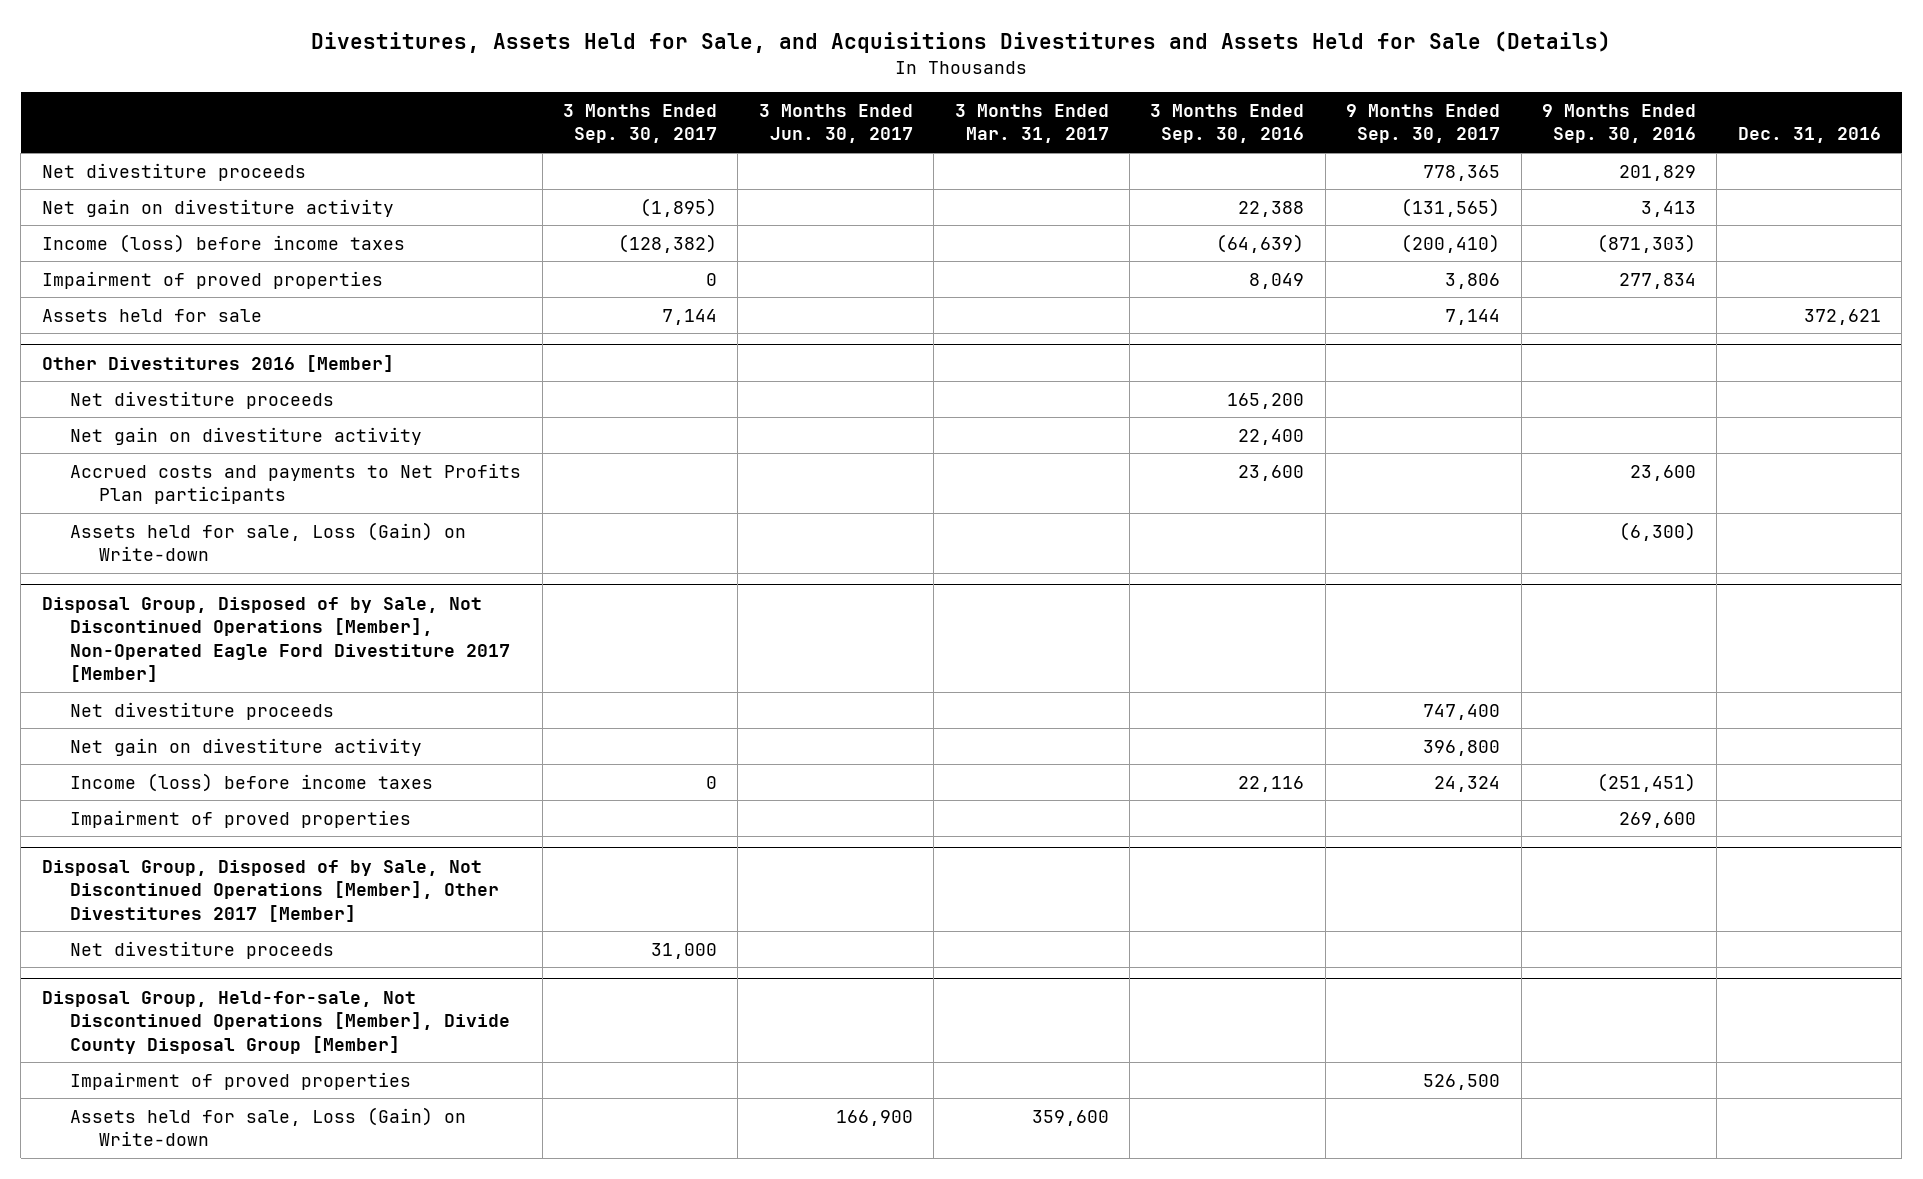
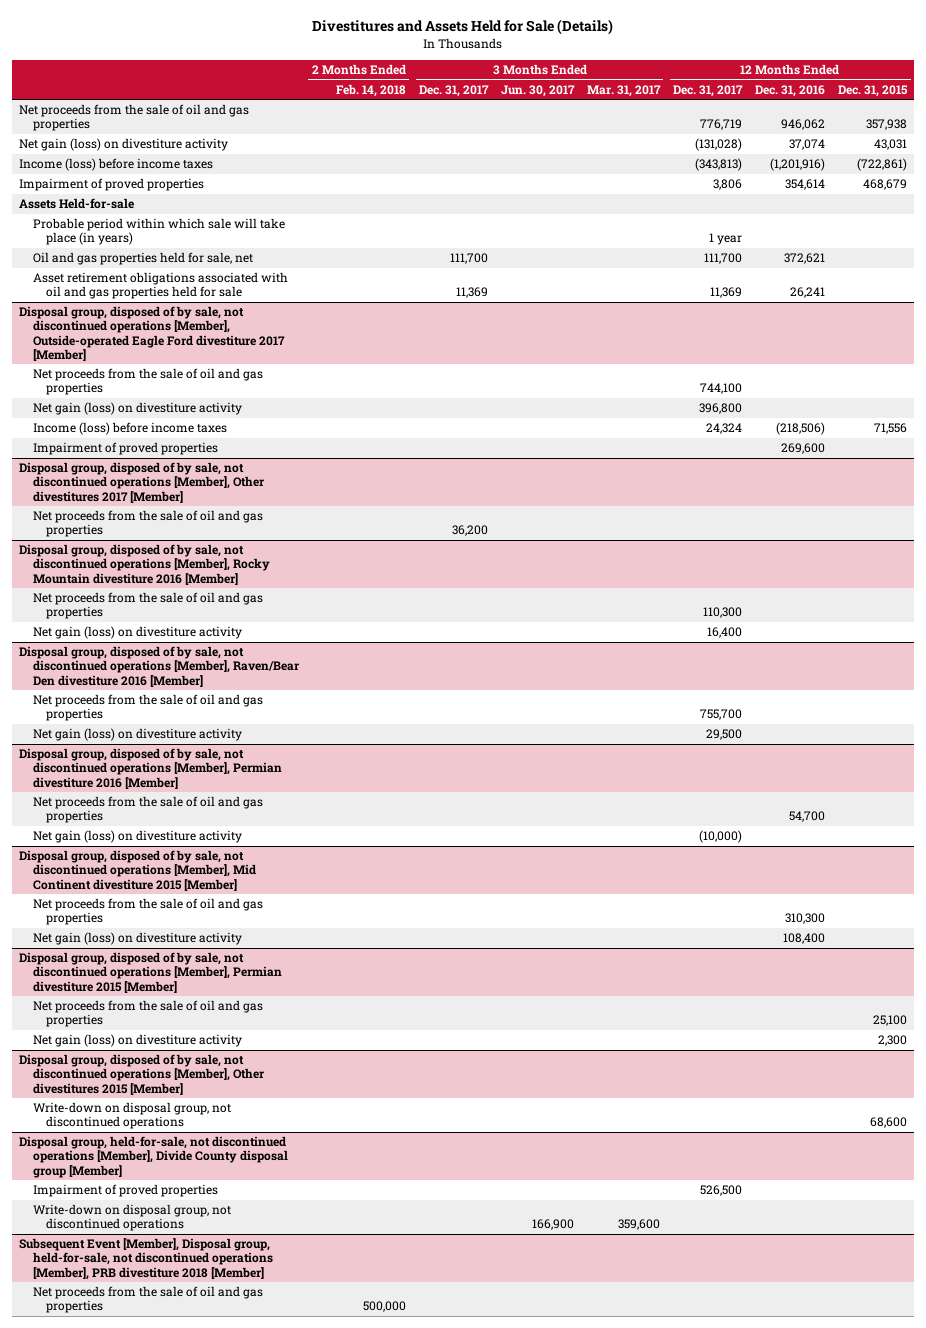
- Divestitures, Assets Held for Sale, and Acquisitions Divestitures and Assets Held for Sale (Details)
+ Divestitures and Assets Held for Sale (Details)
- | 3 Months Ended Sep. 30, 2017 | 3 Months Ended Jun. 30, 2017 | 3 Months Ended Mar. 31, 2017 | 3 Months Ended Sep. 30, 2016 | 9 Months Ended Sep. 30, 2017 | 9 Months Ended Sep. 30, 2016 | Dec. 31, 2016
+ | 2 Months Ended Feb. 14, 2018 | 3 Months Ended Dec. 31, 2017 | 3 Months Ended Jun. 30, 2017 | 3 Months Ended Mar. 31, 2017 | 12 Months Ended Dec. 31, 2017 | 12 Months Ended Dec. 31, 2016 | 12 Months Ended Dec. 31, 2015
- Net divestiture proceeds | | | | | 778,365 | 201,829 |
- Net gain on divestiture activity | (1,895) | | | 22,388 | (131,565) | 3,413 |
+ Net proceeds from the sale of oil and gas properties | | | | | 776,719 | 946,062 | 357,938
+ Net gain (loss) on divestiture activity | | | | | (131,028) | 37,074 | 43,031
- Assets held for sale | 7,144 | | | | 7,144 | | 372,621
- Other Divestitures 2016 [Member]
- Net divestiture proceeds | | | | 165,200 | | |
- Net gain on divestiture activity | | | | 22,400 | | |
- Accrued costs and payments to Net Profits Plan participants | | | | 23,600 | | 23,600 |
- Assets held for sale, Loss (Gain) on Write-down | | | | | | (6,300) |
- Disposal Group, Disposed of by Sale, Not Discontinued Operations [Member], Non-Operated Eagle Ford Divestiture 2017 [Member]
- Net divestiture proceeds | | | | | 747,400 | |
- Net gain on divestiture activity | | | | | 396,800 | |
+ Assets Held-for-sale
+ Probable period within which sale will take place (in years) | | | | | 1 year | |
+ Oil and gas properties held for sale, net | | 111,700 | | | 111,700 | 372,621 |
+ Asset retirement obligations associated with oil and gas properties held for sale | | 11,369 | | | 11,369 | 26,241 |
+ Disposal group, disposed of by sale, not discontinued operations [Member], Outside-operated Eagle Ford divestiture 2017 [Member]
+ Net proceeds from the sale of oil and gas properties | | | | | 744,100 | |
+ Net gain (loss) on divestiture activity | | | | | 396,800 | |
- Disposal Group, Disposed of by Sale, Not Discontinued Operations [Member], Other Divestitures 2017 [Member]
- Net divestiture proceeds | 31,000 | | | | | |
- Disposal Group, Held-for-sale, Not Discontinued Operations [Member], Divide County Disposal Group [Member]
+ Disposal group, disposed of by sale, not discontinued operations [Member], Other divestitures 2017 [Member]
+ Net proceeds from the sale of oil and gas properties | | 36,200 | | | | |
+ Disposal group, disposed of by sale, not discontinued operations [Member], Rocky Mountain divestiture 2016 [Member]
+ Net proceeds from the sale of oil and gas properties | | | | | 110,300 | |
+ Net gain (loss) on divestiture activity | | | | | 16,400 | |
+ Disposal group, disposed of by sale, not discontinued operations [Member], Raven/Bear Den divestiture 2016 [Member]
+ Net proceeds from the sale of oil and gas properties | | | | | 755,700 | |
+ Net gain (loss) on divestiture activity | | | | | 29,500 | |
+ Disposal group, disposed of by sale, not discontinued operations [Member], Permian divestiture 2016 [Member]
+ Net proceeds from the sale of oil and gas properties | | | | | | 54,700 |
+ Net gain (loss) on divestiture activity | | | | | (10,000) | |
+ Disposal group, disposed of by sale, not discontinued operations [Member], Mid Continent divestiture 2015 [Member]
+ Net proceeds from the sale of oil and gas properties | | | | | | 310,300 |
+ Net gain (loss) on divestiture activity | | | | | | 108,400 |
+ Disposal group, disposed of by sale, not discontinued operations [Member], Permian divestiture 2015 [Member]
+ Net proceeds from the sale of oil and gas properties | | | | | | | 25,100
+ Net gain (loss) on divestiture activity | | | | | | | 2,300
+ Disposal group, disposed of by sale, not discontinued operations [Member], Other divestitures 2015 [Member]
+ Write-down on disposal group, not discontinued operations | | | | | | | 68,600
+ Disposal group, held-for-sale, not discontinued operations [Member], Divide County disposal group [Member]
- Assets held for sale, Loss (Gain) on Write-down | | 166,900 | 359,600 | | | |
+ Write-down on disposal group, not discontinued operations | | | 166,900 | 359,600 | | |
+ Subsequent Event [Member], Disposal group, held-for-sale, not discontinued operations [Member], PRB divestiture 2018 [Member]
+ Net proceeds from the sale of oil and gas properties | 500,000 | | | | | |

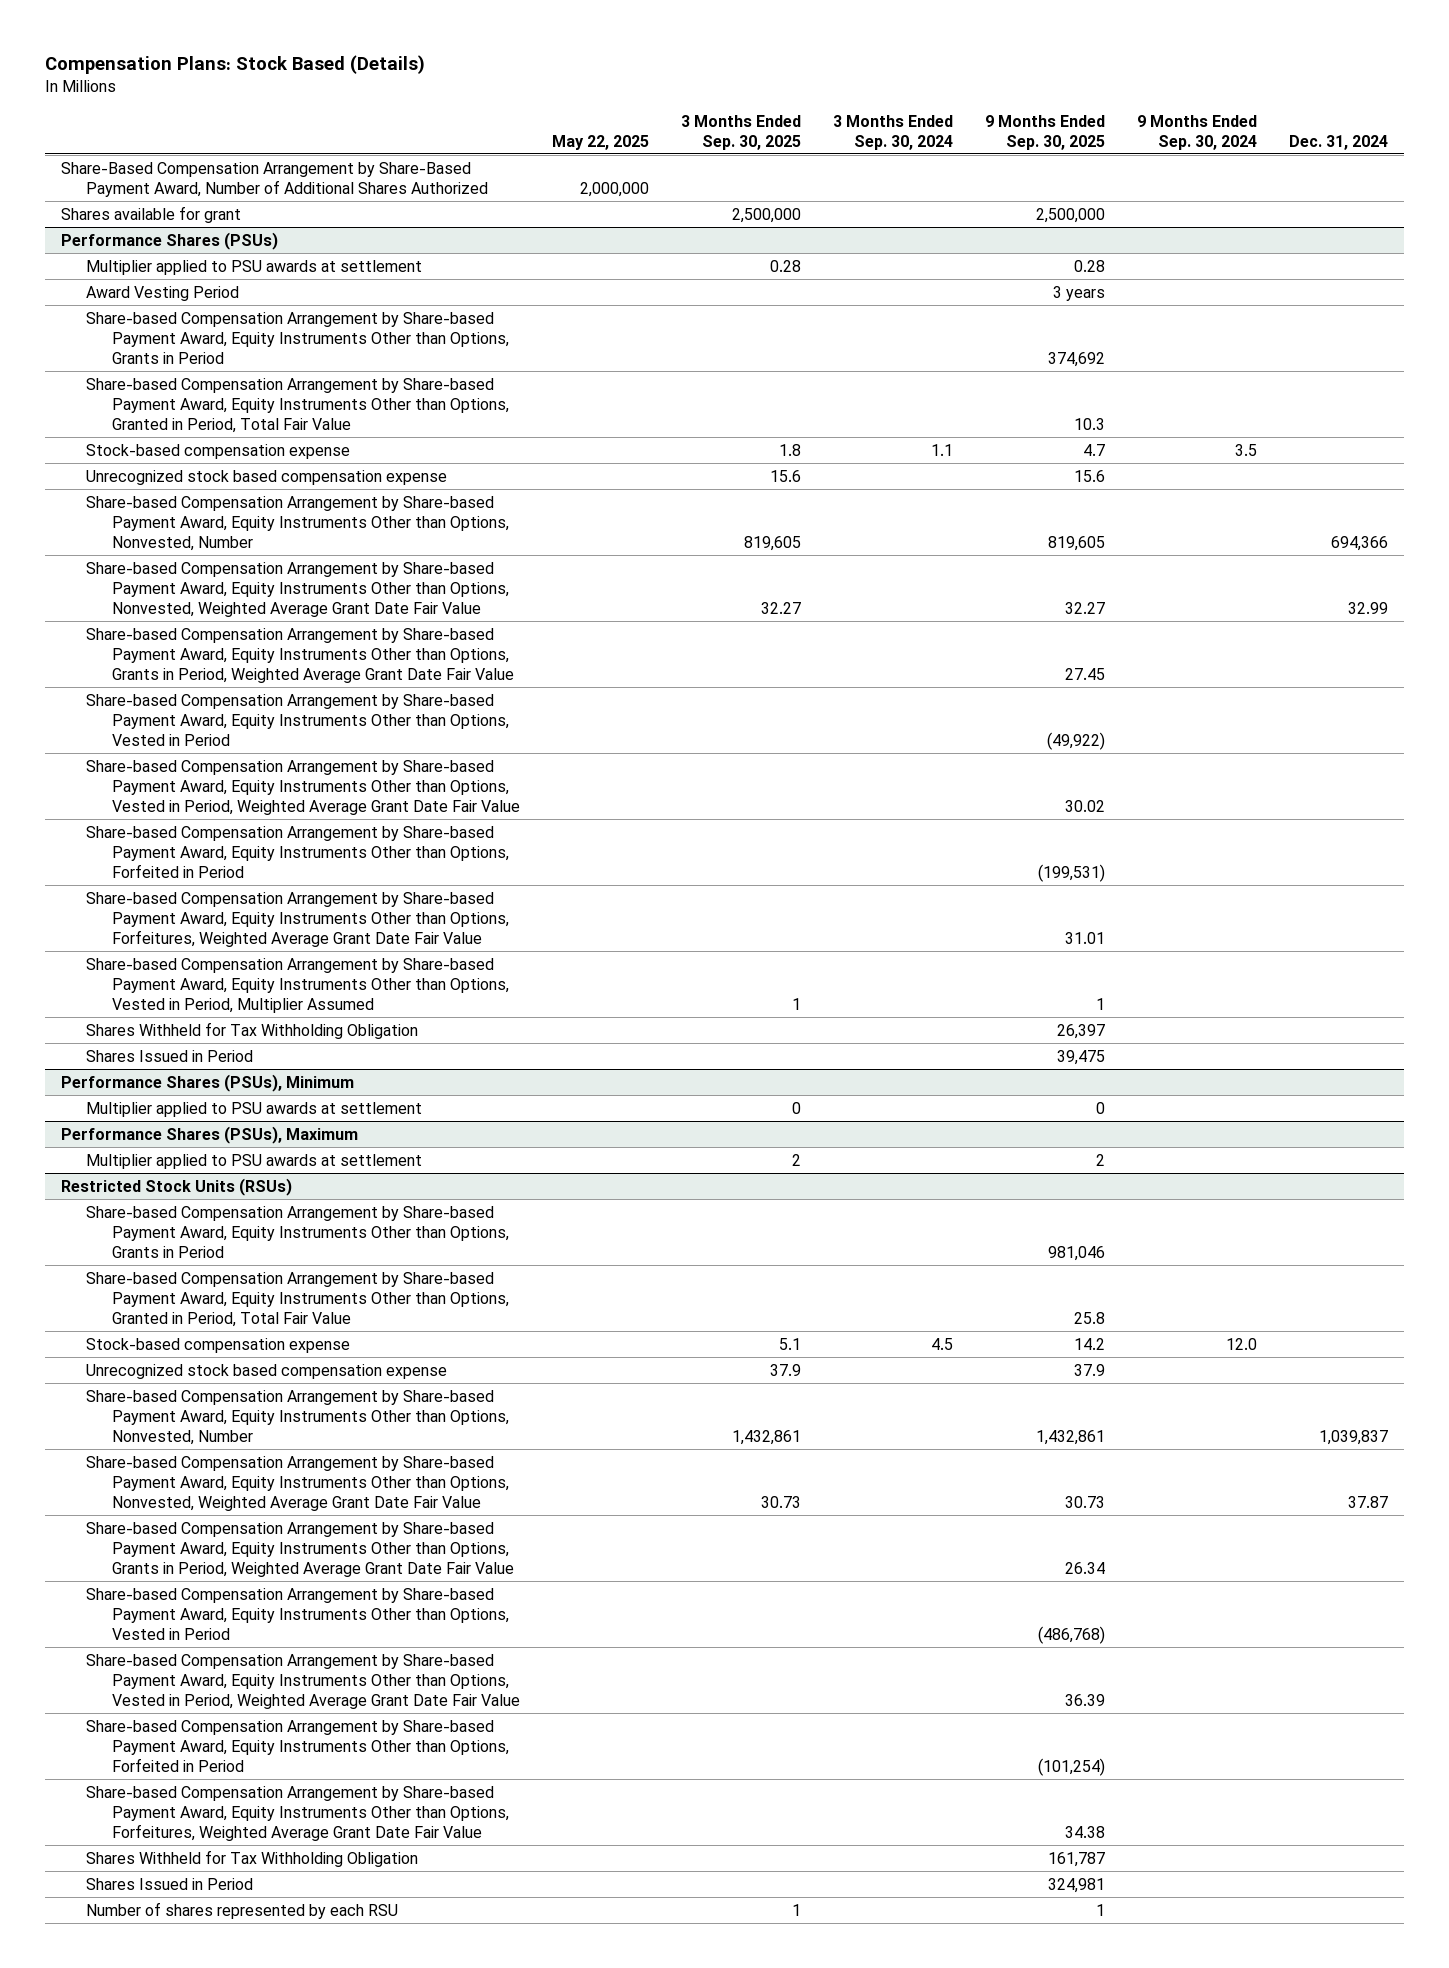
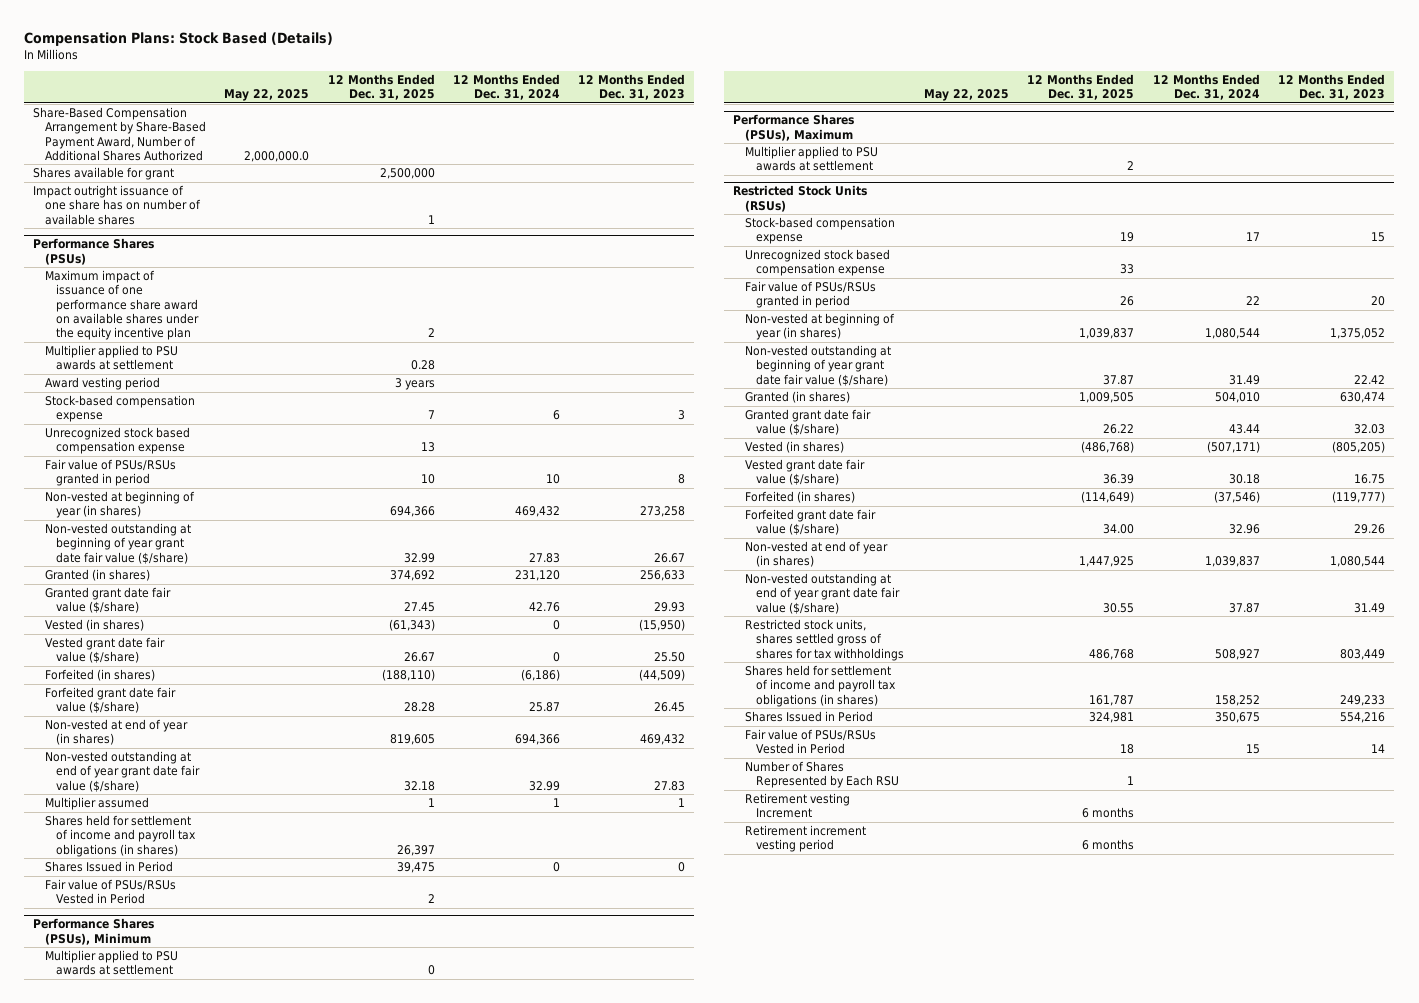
- | May 22, 2025 | 3 Months Ended Sep. 30, 2025 | 3 Months Ended Sep. 30, 2024 | 9 Months Ended Sep. 30, 2025 | 9 Months Ended Sep. 30, 2024 | Dec. 31, 2024
+ | May 22, 2025 | 12 Months Ended Dec. 31, 2025 | 12 Months Ended Dec. 31, 2024 | 12 Months Ended Dec. 31, 2023
- Share-Based Compensation Arrangement by Share-Based Payment Award, Number of Additional Shares Authorized | 2,000,000 | | | | |
+ Share-Based Compensation Arrangement by Share-Based Payment Award, Number of Additional Shares Authorized | 2,000,000.0 | | |
+ Impact outright issuance of one share has on number of available shares | | 1 | |
@ Performance Shares (PSUs)
+ Maximum impact of issuance of one performance share award on available shares under the equity incentive plan | | 2 | |
- Award Vesting Period | | | | 3 years | |
- Share-based Compensation Arrangement by Share-based Payment Award, Equity Instruments Other than Options, Grants in Period | | | | 374,692 | |
- Share-based Compensation Arrangement by Share-based Payment Award, Equity Instruments Other than Options, Granted in Period, Total Fair Value | | | | 10.3 | |
+ Award vesting period | | 3 years | |
- Share-based Compensation Arrangement by Share-based Payment Award, Equity Instruments Other than Options, Nonvested, Number | | 819,605 | | 819,605 | | 694,366
- Share-based Compensation Arrangement by Share-based Payment Award, Equity Instruments Other than Options, Nonvested, Weighted Average Grant Date Fair Value | | 32.27 | | 32.27 | | 32.99
- Share-based Compensation Arrangement by Share-based Payment Award, Equity Instruments Other than Options, Grants in Period, Weighted Average Grant Date Fair Value | | | | 27.45 | |
- Share-based Compensation Arrangement by Share-based Payment Award, Equity Instruments Other than Options, Vested in Period | | | | (49,922) | |
- Share-based Compensation Arrangement by Share-based Payment Award, Equity Instruments Other than Options, Vested in Period, Weighted Average Grant Date Fair Value | | | | 30.02 | |
- Share-based Compensation Arrangement by Share-based Payment Award, Equity Instruments Other than Options, Forfeited in Period | | | | (199,531) | |
- Share-based Compensation Arrangement by Share-based Payment Award, Equity Instruments Other than Options, Forfeitures, Weighted Average Grant Date Fair Value | | | | 31.01 | |
- Share-based Compensation Arrangement by Share-based Payment Award, Equity Instruments Other than Options, Vested in Period, Multiplier Assumed | | 1 | | 1 | |
- Shares Withheld for Tax Withholding Obligation | | | | 26,397 | |
+ Fair value of PSUs/RSUs granted in period | | 10 | 10 | 8
+ Non-vested at beginning of year (in shares) | | 694,366 | 469,432 | 273,258
+ Non-vested outstanding at beginning of year grant date fair value ($/share) | | 32.99 | 27.83 | 26.67
+ Granted (in shares) | | 374,692 | 231,120 | 256,633
+ Granted grant date fair value ($/share) | | 27.45 | 42.76 | 29.93
+ Vested (in shares) | | (61,343) | 0 | (15,950)
+ Vested grant date fair value ($/share) | | 26.67 | 0 | 25.50
+ Forfeited (in shares) | | (188,110) | (6,186) | (44,509)
+ Forfeited grant date fair value ($/share) | | 28.28 | 25.87 | 26.45
+ Non-vested at end of year (in shares) | | 819,605 | 694,366 | 469,432
+ Non-vested outstanding at end of year grant date fair value ($/share) | | 32.18 | 32.99 | 27.83
+ Multiplier assumed | | 1 | 1 | 1
+ Shares held for settlement of income and payroll tax obligations (in shares) | | 26,397 | |
+ Fair value of PSUs/RSUs Vested in Period | | 2 | |
@ Restricted Stock Units (RSUs)
- Share-based Compensation Arrangement by Share-based Payment Award, Equity Instruments Other than Options, Grants in Period | | | | 981,046 | |
- Share-based Compensation Arrangement by Share-based Payment Award, Equity Instruments Other than Options, Granted in Period, Total Fair Value | | | | 25.8 | |
- Share-based Compensation Arrangement by Share-based Payment Award, Equity Instruments Other than Options, Nonvested, Number | | 1,432,861 | | 1,432,861 | | 1,039,837
- Share-based Compensation Arrangement by Share-based Payment Award, Equity Instruments Other than Options, Nonvested, Weighted Average Grant Date Fair Value | | 30.73 | | 30.73 | | 37.87
- Share-based Compensation Arrangement by Share-based Payment Award, Equity Instruments Other than Options, Grants in Period, Weighted Average Grant Date Fair Value | | | | 26.34 | |
- Share-based Compensation Arrangement by Share-based Payment Award, Equity Instruments Other than Options, Vested in Period | | | | (486,768) | |
- Share-based Compensation Arrangement by Share-based Payment Award, Equity Instruments Other than Options, Vested in Period, Weighted Average Grant Date Fair Value | | | | 36.39 | |
- Share-based Compensation Arrangement by Share-based Payment Award, Equity Instruments Other than Options, Forfeited in Period | | | | (101,254) | |
- Share-based Compensation Arrangement by Share-based Payment Award, Equity Instruments Other than Options, Forfeitures, Weighted Average Grant Date Fair Value | | | | 34.38 | |
- Shares Withheld for Tax Withholding Obligation | | | | 161,787 | |
+ Fair value of PSUs/RSUs granted in period | | 26 | 22 | 20
+ Non-vested at beginning of year (in shares) | | 1,039,837 | 1,080,544 | 1,375,052
+ Non-vested outstanding at beginning of year grant date fair value ($/share) | | 37.87 | 31.49 | 22.42
+ Granted (in shares) | | 1,009,505 | 504,010 | 630,474
+ Granted grant date fair value ($/share) | | 26.22 | 43.44 | 32.03
+ Vested (in shares) | | (486,768) | (507,171) | (805,205)
+ Vested grant date fair value ($/share) | | 36.39 | 30.18 | 16.75
+ Forfeited (in shares) | | (114,649) | (37,546) | (119,777)
+ Forfeited grant date fair value ($/share) | | 34.00 | 32.96 | 29.26
+ Non-vested at end of year (in shares) | | 1,447,925 | 1,039,837 | 1,080,544
+ Non-vested outstanding at end of year grant date fair value ($/share) | | 30.55 | 37.87 | 31.49
+ Restricted stock units, shares settled gross of shares for tax withholdings | | 486,768 | 508,927 | 803,449
+ Shares held for settlement of income and payroll tax obligations (in shares) | | 161,787 | 158,252 | 249,233
- Number of shares represented by each RSU | | 1 | | 1 | |
+ Fair value of PSUs/RSUs Vested in Period | | 18 | 15 | 14
+ Number of Shares Represented by Each RSU | | 1 | |
+ Retirement vesting Increment | | 6 months | |
+ Retirement increment vesting period | | 6 months | |

